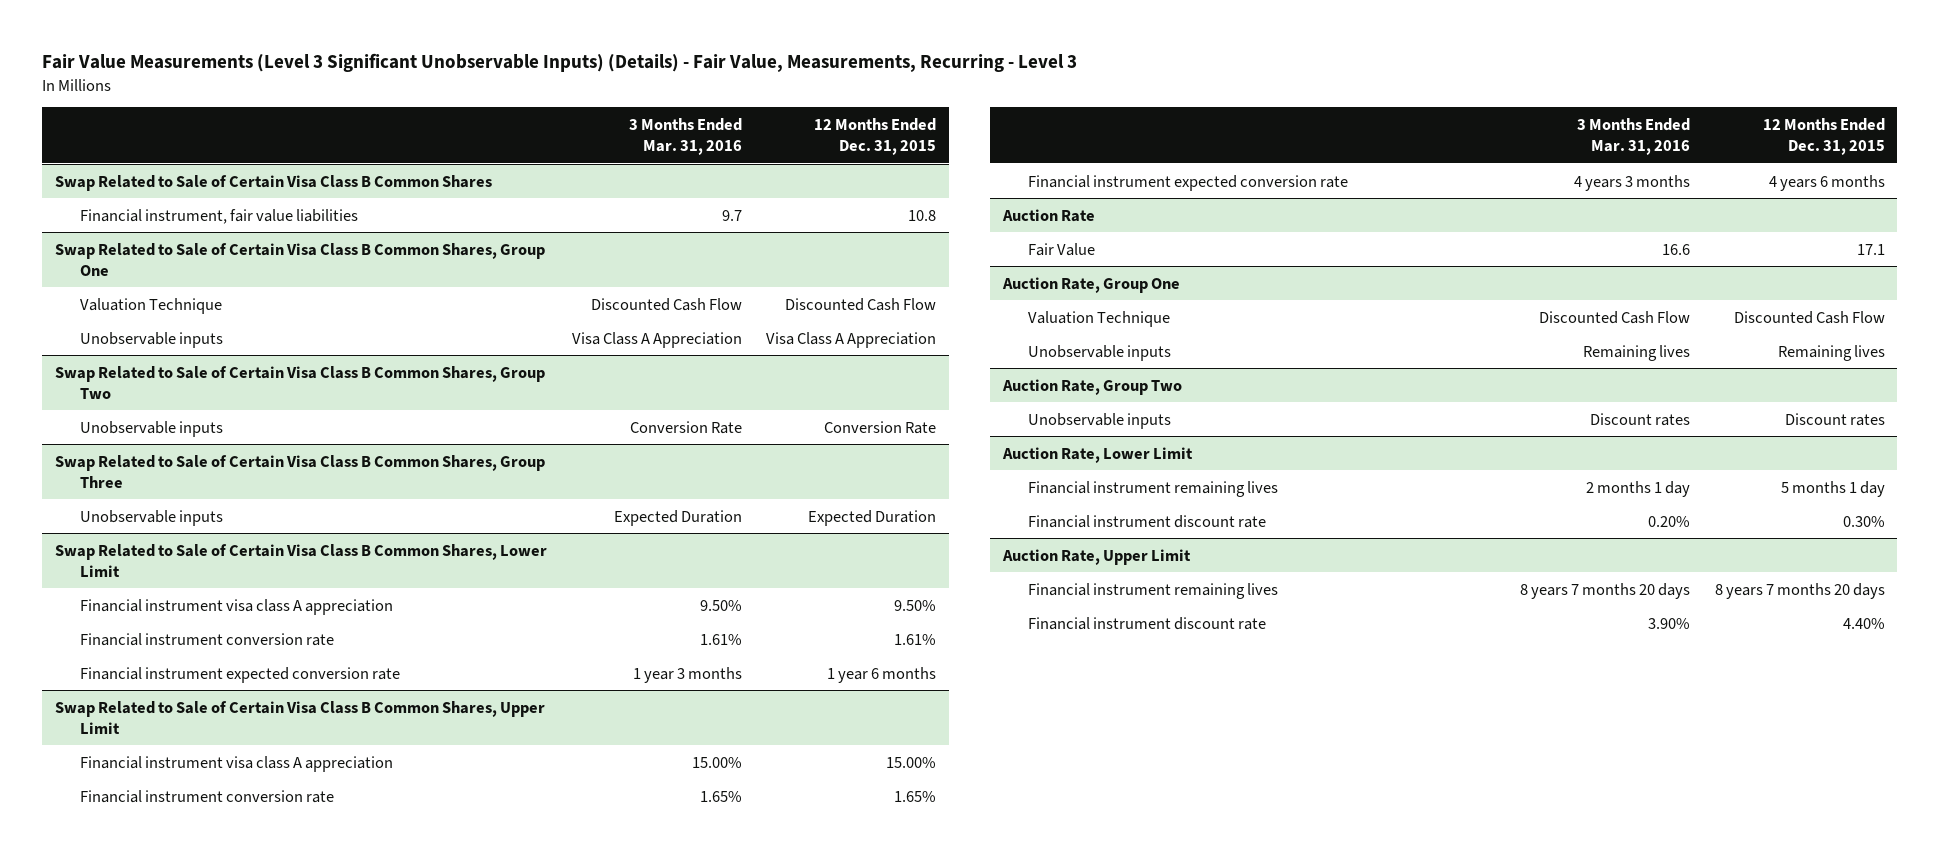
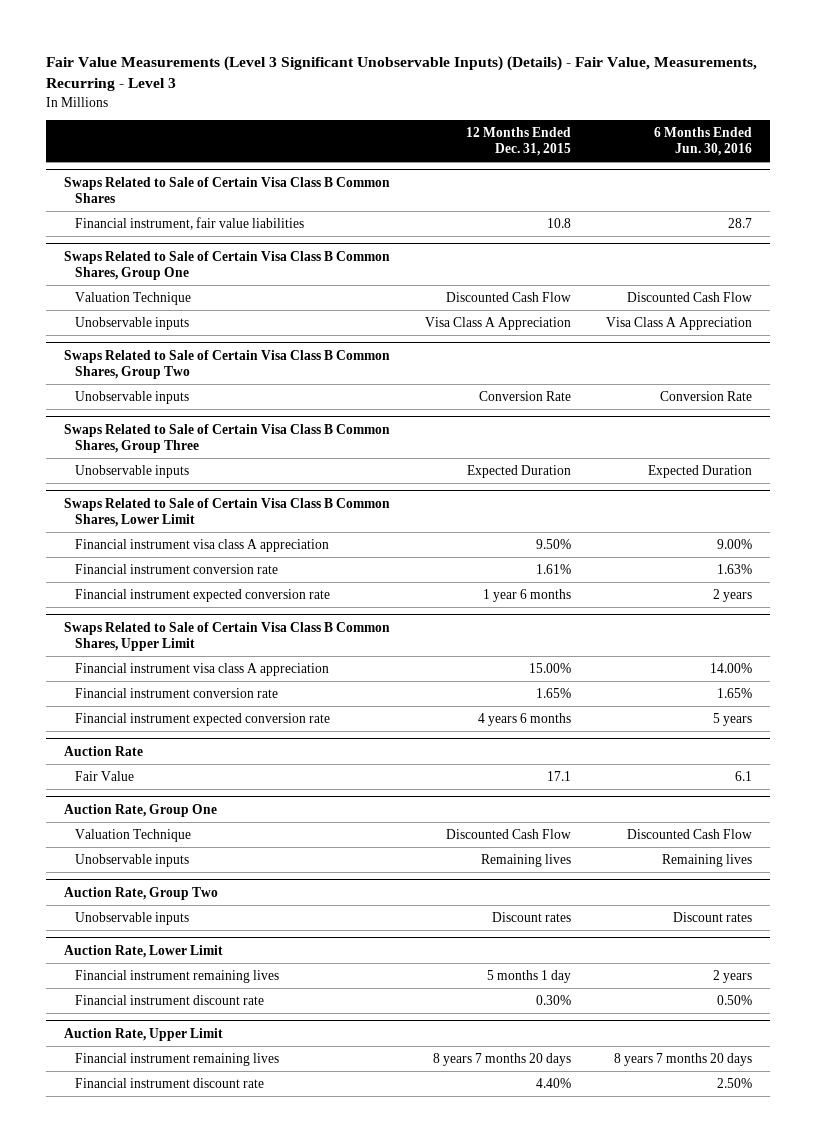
- | 3 Months Ended Mar. 31, 2016 | 12 Months Ended Dec. 31, 2015
+ | 12 Months Ended Dec. 31, 2015 | 6 Months Ended Jun. 30, 2016
- Swap Related to Sale of Certain Visa Class B Common Shares
+ Swaps Related to Sale of Certain Visa Class B Common Shares
- Swap Related to Sale of Certain Visa Class B Common Shares, Group One
+ Swaps Related to Sale of Certain Visa Class B Common Shares, Group One
- Swap Related to Sale of Certain Visa Class B Common Shares, Group Two
+ Swaps Related to Sale of Certain Visa Class B Common Shares, Group Two
- Swap Related to Sale of Certain Visa Class B Common Shares, Group Three
+ Swaps Related to Sale of Certain Visa Class B Common Shares, Group Three
- Swap Related to Sale of Certain Visa Class B Common Shares, Lower Limit
+ Swaps Related to Sale of Certain Visa Class B Common Shares, Lower Limit
- Swap Related to Sale of Certain Visa Class B Common Shares, Upper Limit
+ Swaps Related to Sale of Certain Visa Class B Common Shares, Upper Limit

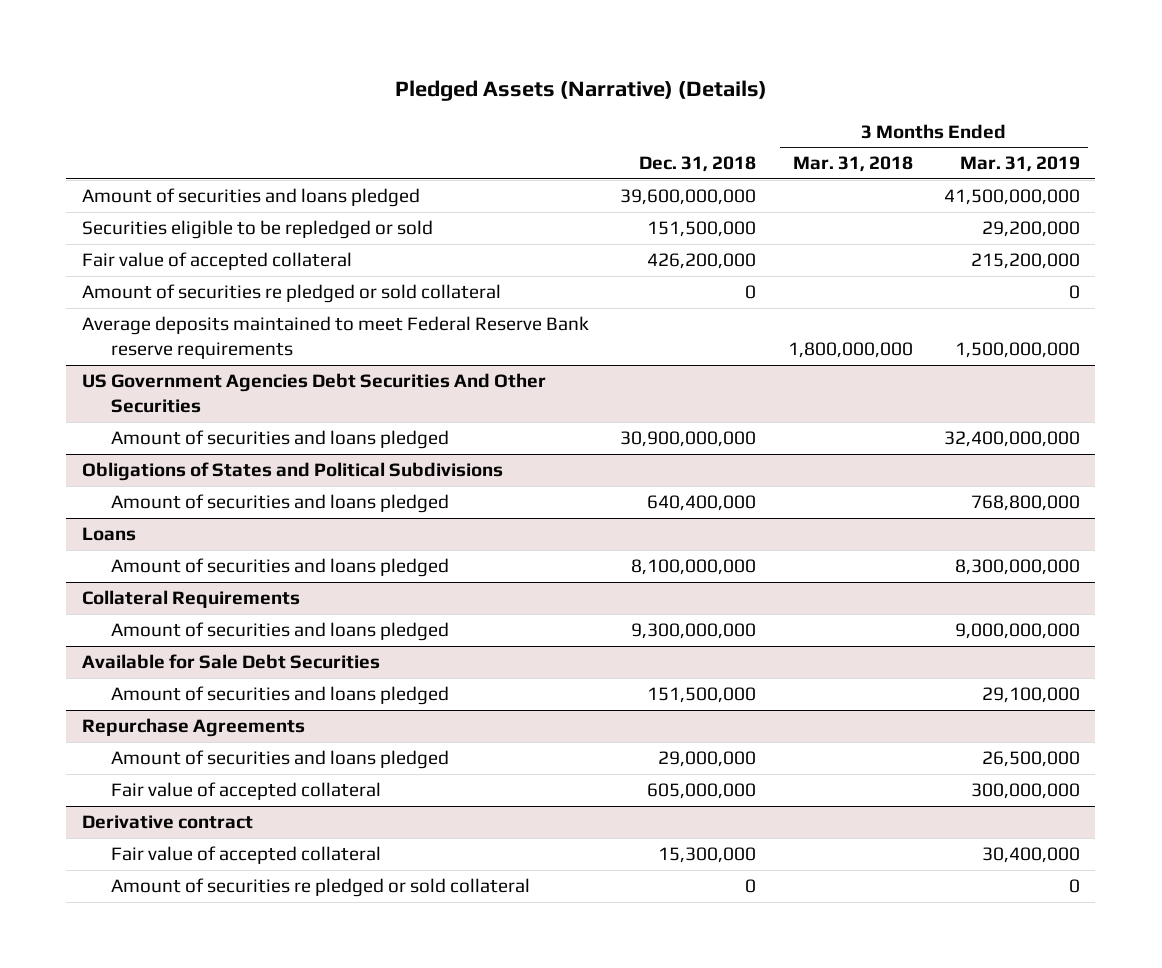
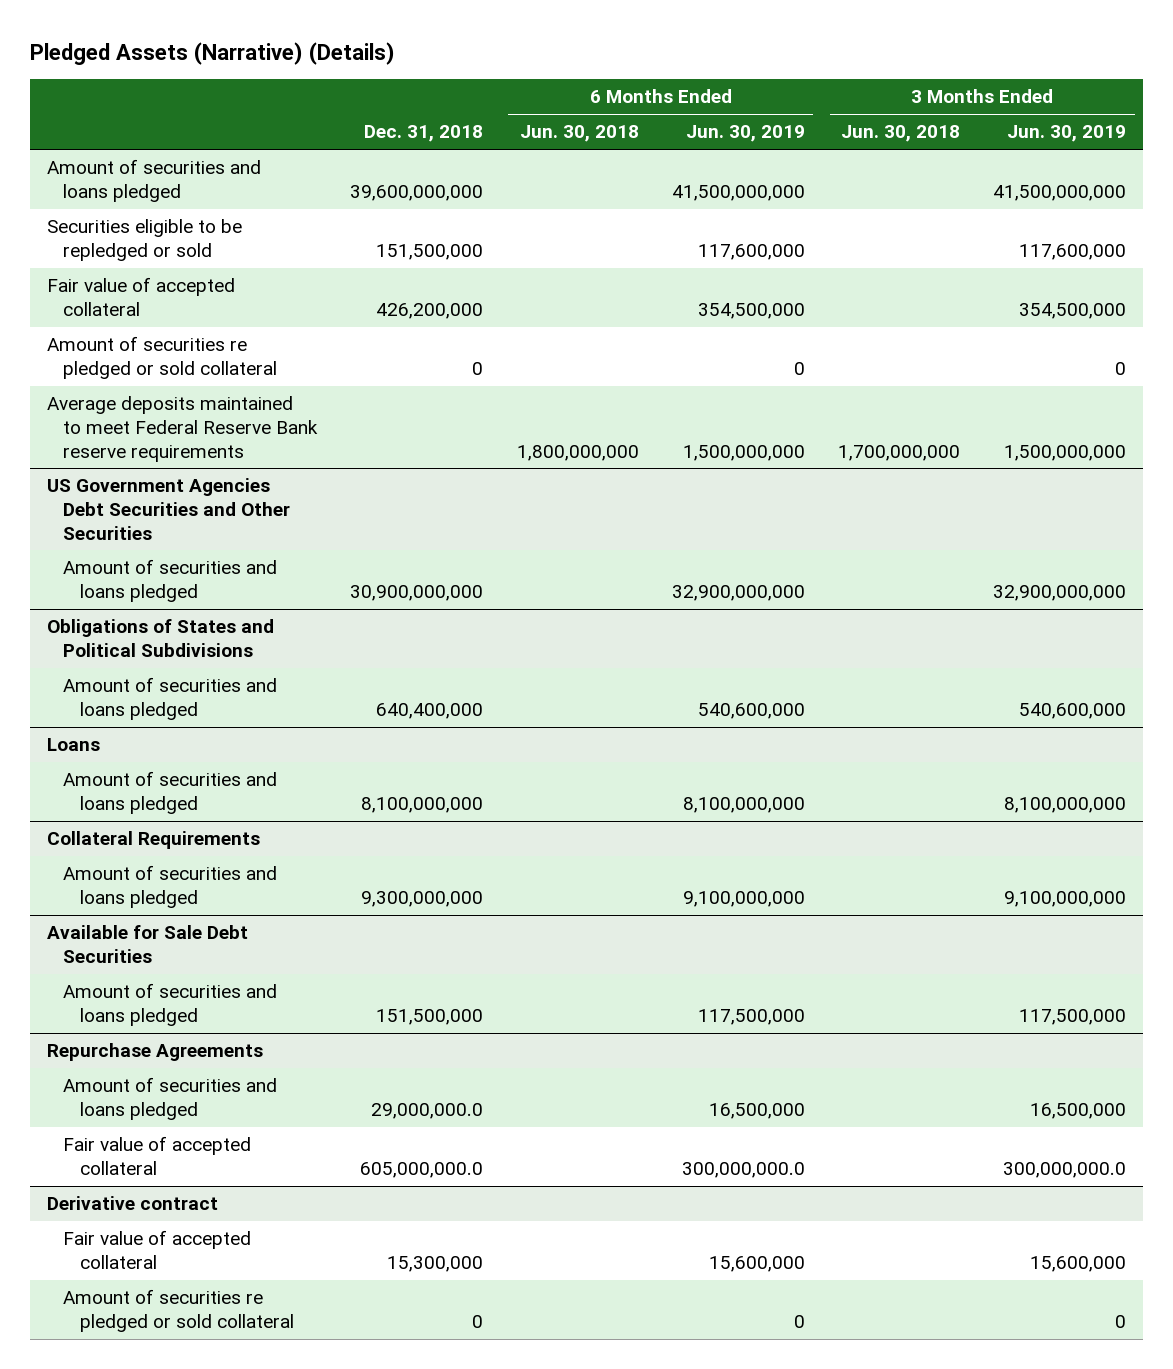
- | Dec. 31, 2018 | 3 Months Ended Mar. 31, 2018 | 3 Months Ended Mar. 31, 2019
+ | Dec. 31, 2018 | 6 Months Ended Jun. 30, 2018 | 6 Months Ended Jun. 30, 2019 | 3 Months Ended Jun. 30, 2018 | 3 Months Ended Jun. 30, 2019
- US Government Agencies Debt Securities And Other Securities
+ US Government Agencies Debt Securities and Other Securities
@ Repurchase Agreements
- Amount of securities and loans pledged | 29,000,000 | | 26,500,000
- Fair value of accepted collateral | 605,000,000 | | 300,000,000
+ Amount of securities and loans pledged | 29,000,000.0 | | 16,500,000 | | 16,500,000
+ Fair value of accepted collateral | 605,000,000.0 | | 300,000,000.0 | | 300,000,000.0

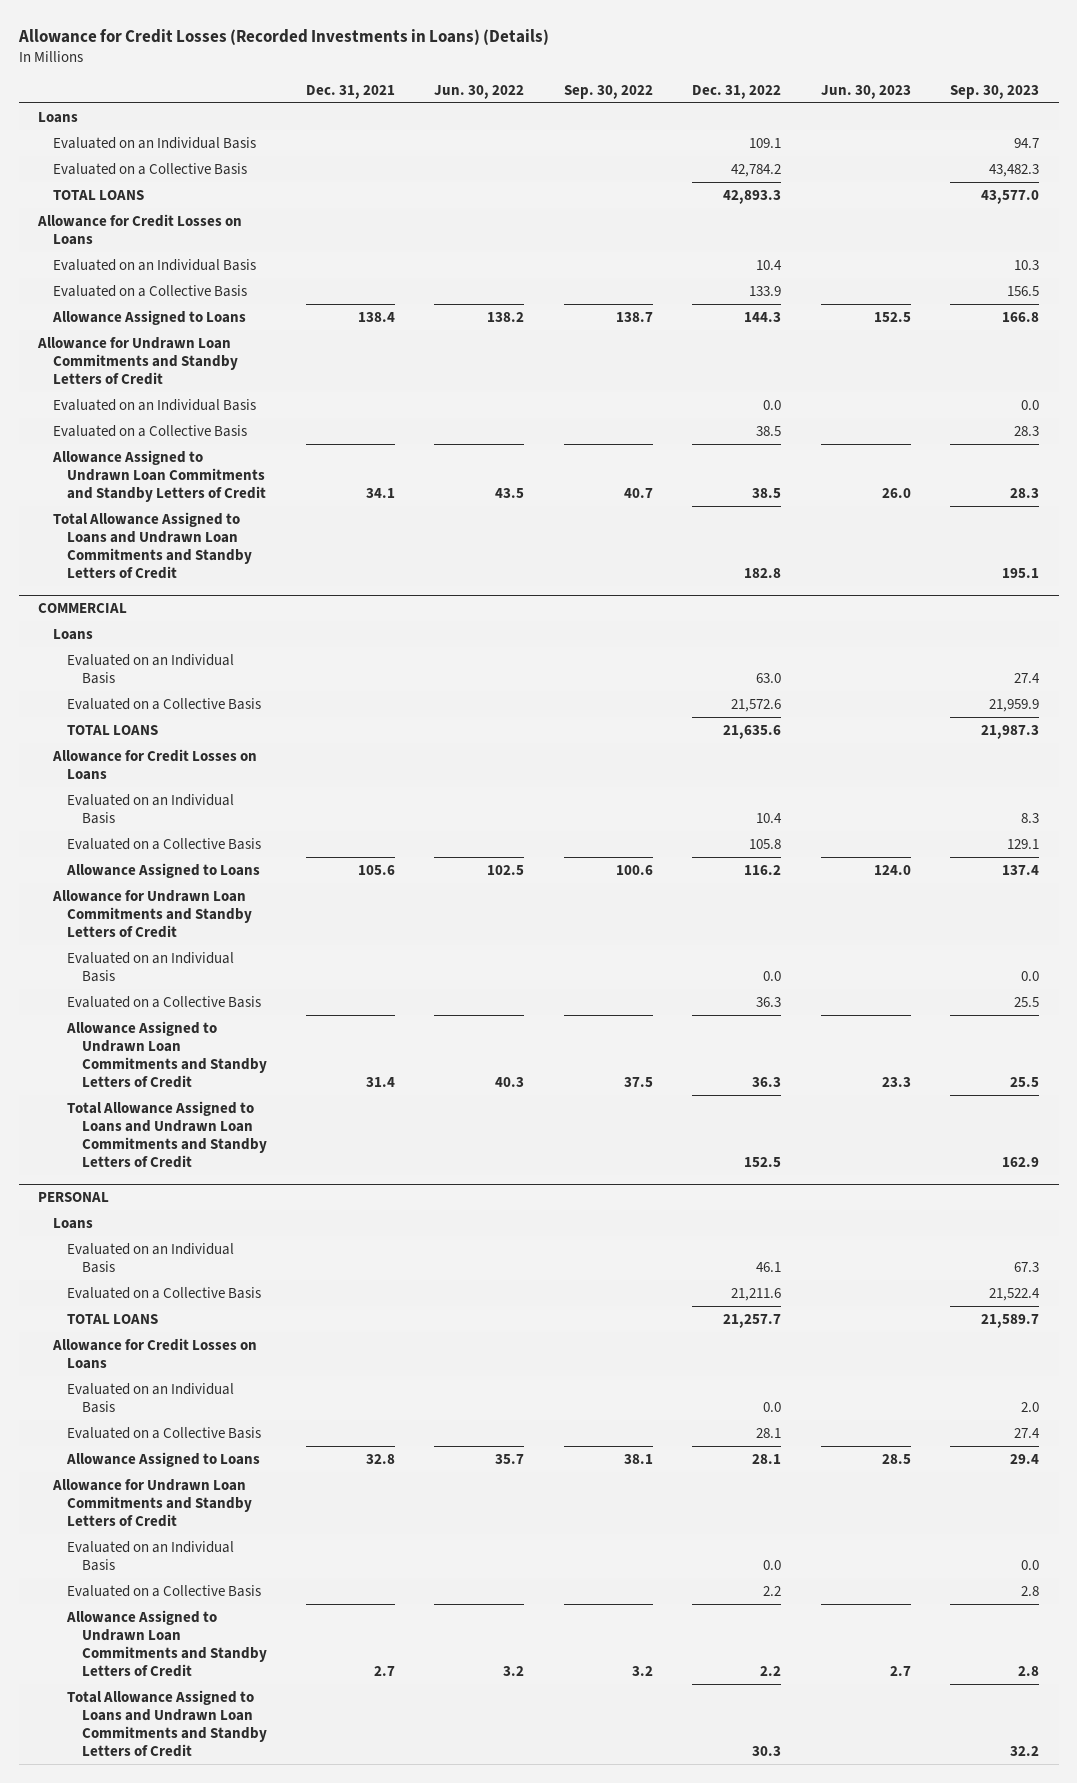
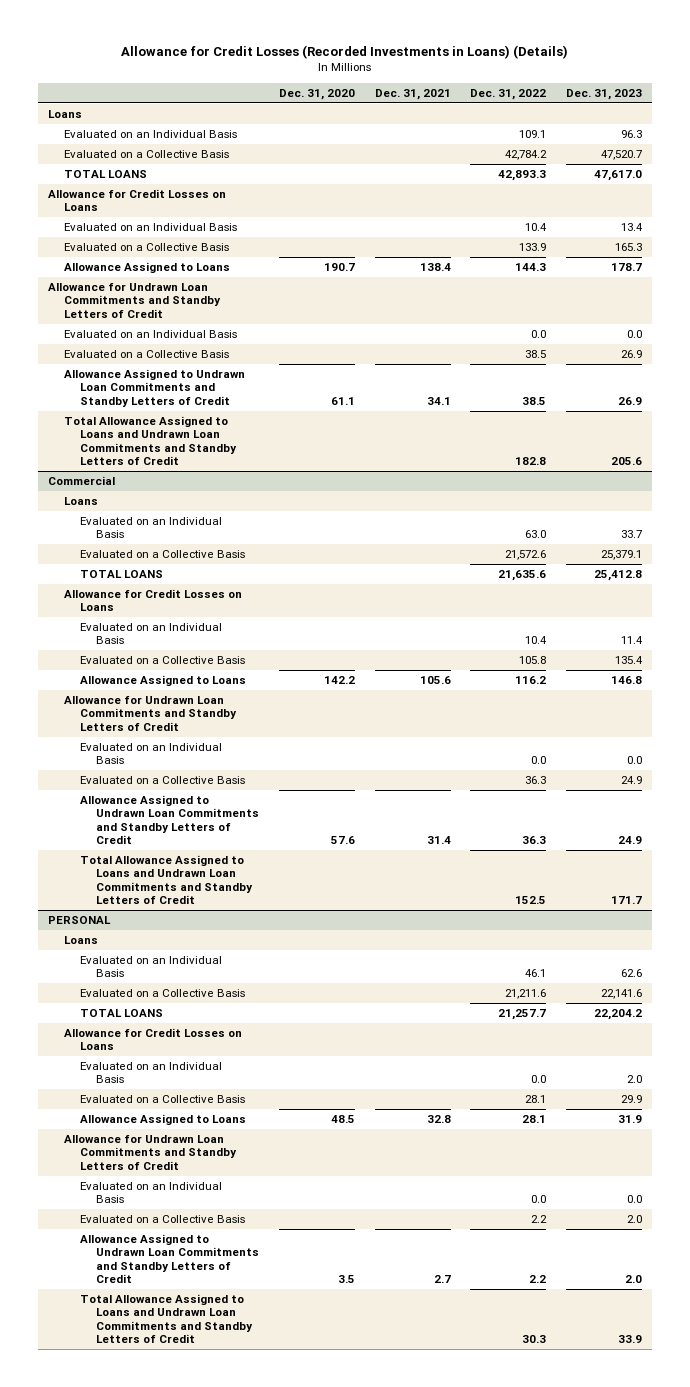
- | Dec. 31, 2021 | Jun. 30, 2022 | Sep. 30, 2022 | Dec. 31, 2022 | Jun. 30, 2023 | Sep. 30, 2023
+ | Dec. 31, 2020 | Dec. 31, 2021 | Dec. 31, 2022 | Dec. 31, 2023
- COMMERCIAL
+ Commercial

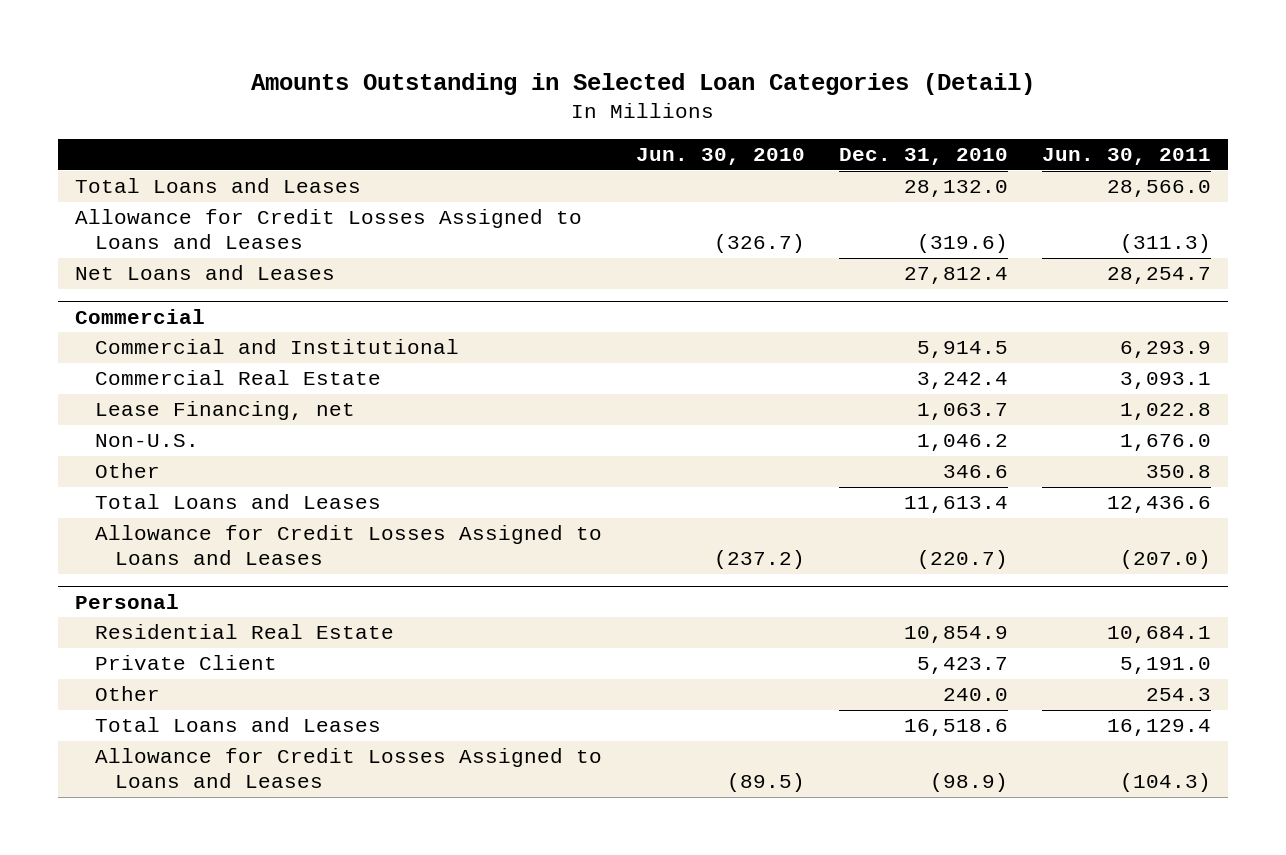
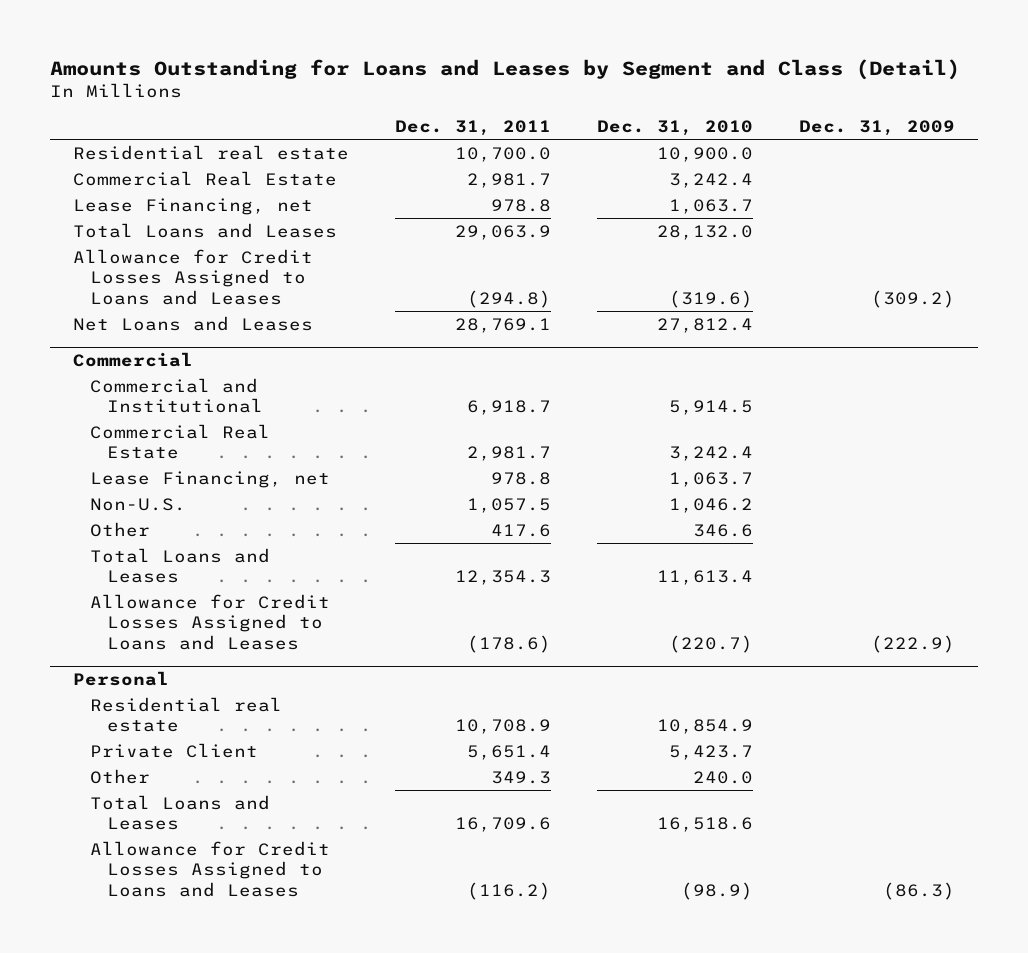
- Amounts Outstanding in Selected Loan Categories (Detail)
+ Amounts Outstanding for Loans and Leases by Segment and Class (Detail)
- | Jun. 30, 2010 | Dec. 31, 2010 | Jun. 30, 2011
+ | Dec. 31, 2011 | Dec. 31, 2010 | Dec. 31, 2009
+ Residential real estate | 10,700.0 | 10,900.0 |
+ Commercial Real Estate | 2,981.7 | 3,242.4 |
+ Lease Financing, net | 978.8 | 1,063.7 |
@ Personal
- Residential Real Estate | | 10,854.9 | 10,684.1
+ Residential real estate | 10,708.9 | 10,854.9 |

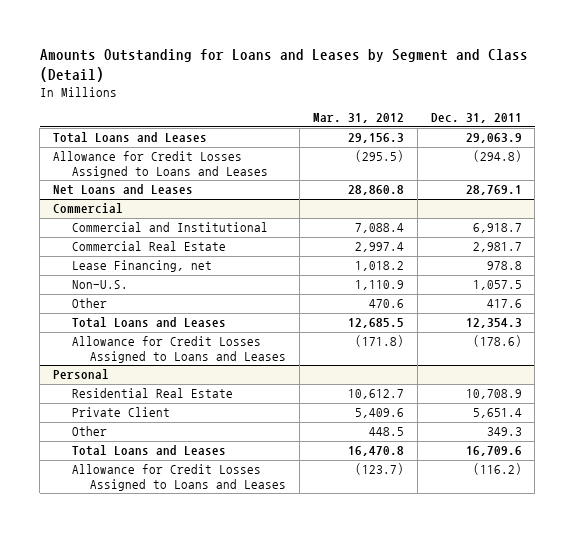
- | Dec. 31, 2011 | Dec. 31, 2010 | Dec. 31, 2009
+ | Mar. 31, 2012 | Dec. 31, 2011
- Residential real estate | 10,700.0 | 10,900.0 |
- Commercial Real Estate | 2,981.7 | 3,242.4 |
- Lease Financing, net | 978.8 | 1,063.7 |
@ Personal
- Residential real estate | 10,708.9 | 10,854.9 |
+ Residential Real Estate | 10,612.7 | 10,708.9

